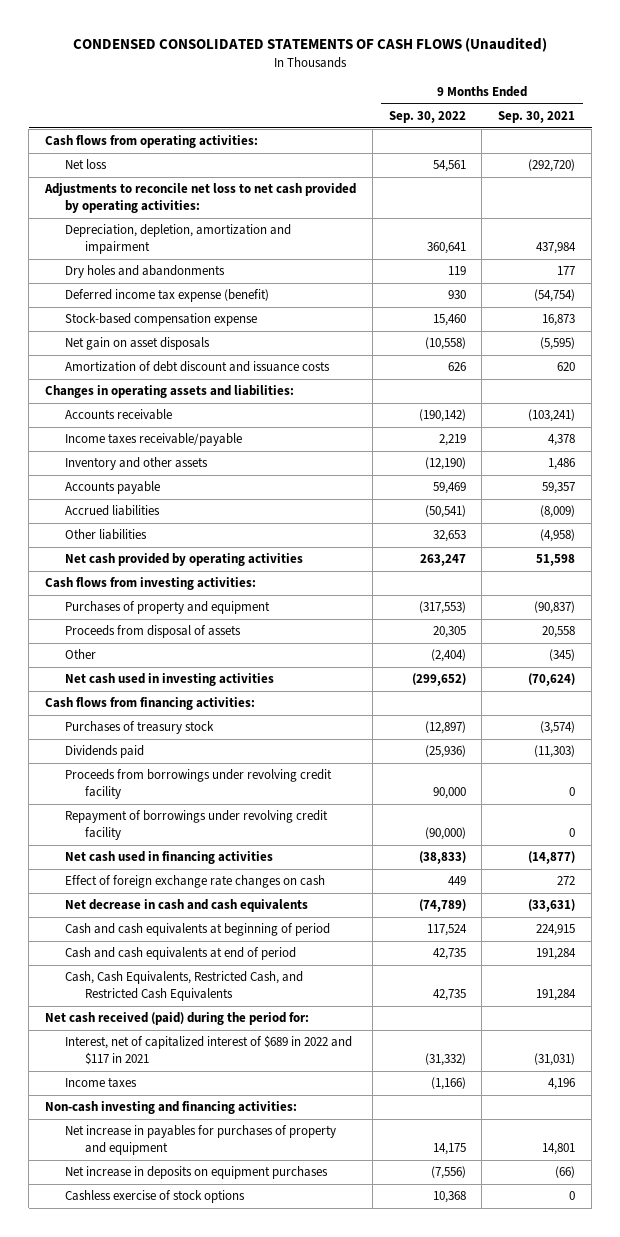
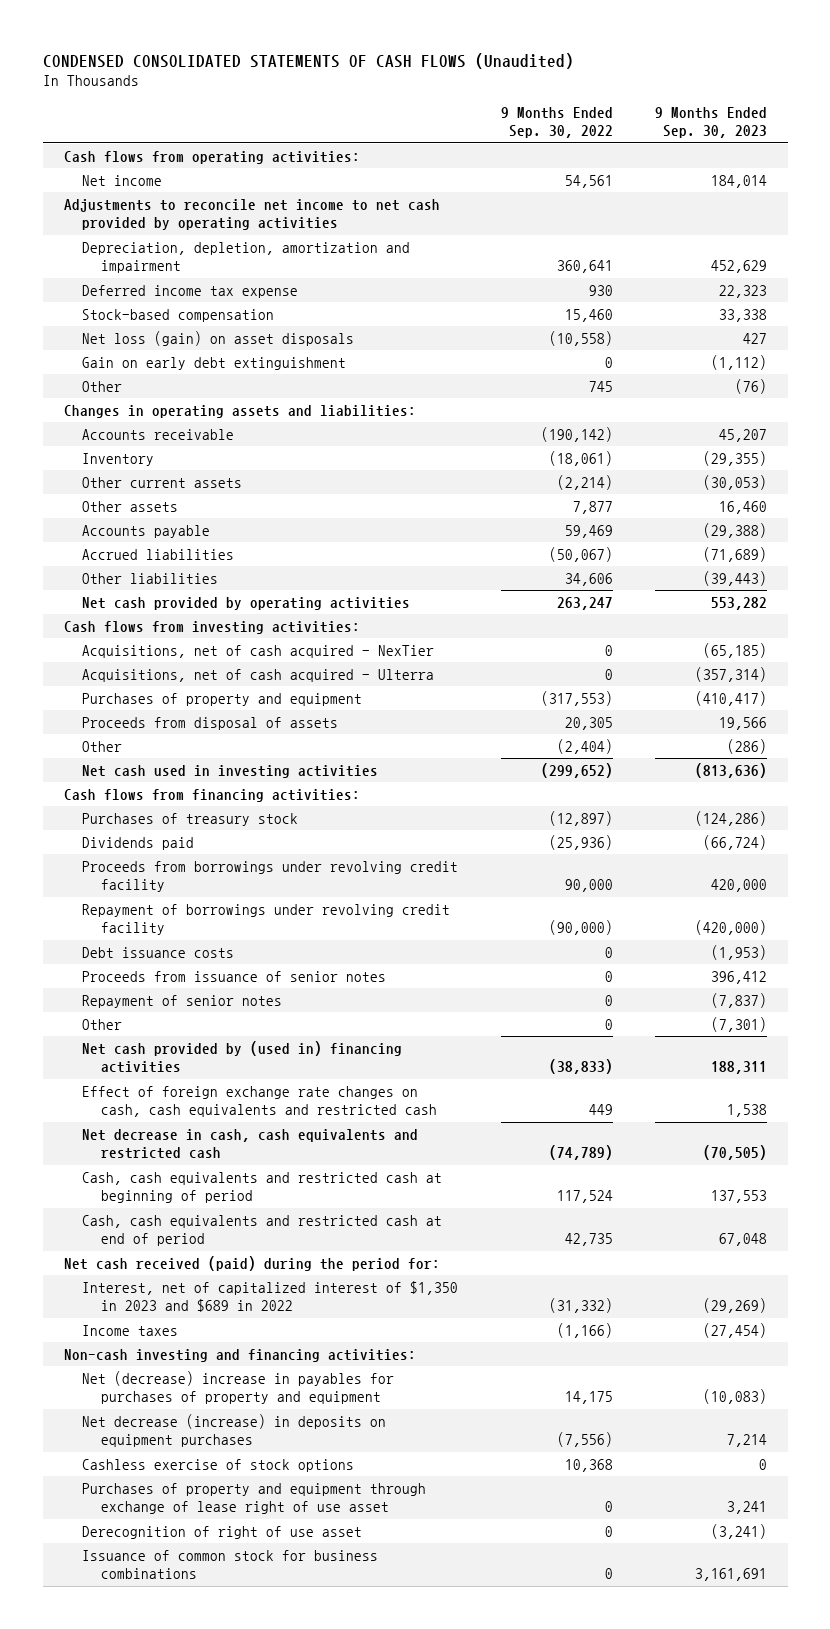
- | 9 Months Ended Sep. 30, 2022 | 9 Months Ended Sep. 30, 2021
+ | 9 Months Ended Sep. 30, 2022 | 9 Months Ended Sep. 30, 2023
- Net loss | 54,561 | (292,720)
- Adjustments to reconcile net loss to net cash provided by operating activities:
+ Net income | 54,561 | 184,014
+ Adjustments to reconcile net income to net cash provided by operating activities
- Dry holes and abandonments | 119 | 177
- Deferred income tax expense (benefit) | 930 | (54,754)
- Stock-based compensation expense | 15,460 | 16,873
- Net gain on asset disposals | (10,558) | (5,595)
- Amortization of debt discount and issuance costs | 626 | 620
+ Deferred income tax expense | 930 | 22,323
+ Stock-based compensation | 15,460 | 33,338
+ Net loss (gain) on asset disposals | (10,558) | 427
+ Gain on early debt extinguishment | 0 | (1,112)
+ Other | 745 | (76)
- Income taxes receivable/payable | 2,219 | 4,378
- Inventory and other assets | (12,190) | 1,486
+ Inventory | (18,061) | (29,355)
+ Other current assets | (2,214) | (30,053)
+ Other assets | 7,877 | 16,460
- Accrued liabilities | (50,541) | (8,009)
- Other liabilities | 32,653 | (4,958)
+ Accrued liabilities | (50,067) | (71,689)
+ Other liabilities | 34,606 | (39,443)
+ Acquisitions, net of cash acquired - NexTier | 0 | (65,185)
+ Acquisitions, net of cash acquired - Ulterra | 0 | (357,314)
- Net cash used in financing activities | (38,833) | (14,877)
- Effect of foreign exchange rate changes on cash | 449 | 272
- Net decrease in cash and cash equivalents | (74,789) | (33,631)
- Cash and cash equivalents at beginning of period | 117,524 | 224,915
- Cash and cash equivalents at end of period | 42,735 | 191,284
- Cash, Cash Equivalents, Restricted Cash, and Restricted Cash Equivalents | 42,735 | 191,284
+ Debt issuance costs | 0 | (1,953)
+ Proceeds from issuance of senior notes | 0 | 396,412
+ Repayment of senior notes | 0 | (7,837)
+ Other | 0 | (7,301)
+ Net cash provided by (used in) financing activities | (38,833) | 188,311
+ Effect of foreign exchange rate changes on cash, cash equivalents and restricted cash | 449 | 1,538
+ Net decrease in cash, cash equivalents and restricted cash | (74,789) | (70,505)
+ Cash, cash equivalents and restricted cash at beginning of period | 117,524 | 137,553
+ Cash, cash equivalents and restricted cash at end of period | 42,735 | 67,048
- Interest, net of capitalized interest of $689 in 2022 and $117 in 2021 | (31,332) | (31,031)
+ Interest, net of capitalized interest of $1,350 in 2023 and $689 in 2022 | (31,332) | (29,269)
- Net increase in payables for purchases of property and equipment | 14,175 | 14,801
- Net increase in deposits on equipment purchases | (7,556) | (66)
+ Net (decrease) increase in payables for purchases of property and equipment | 14,175 | (10,083)
+ Net decrease (increase) in deposits on equipment purchases | (7,556) | 7,214
+ Purchases of property and equipment through exchange of lease right of use asset | 0 | 3,241
+ Derecognition of right of use asset | 0 | (3,241)
+ Issuance of common stock for business combinations | 0 | 3,161,691

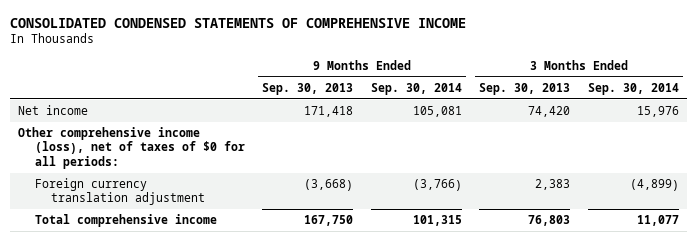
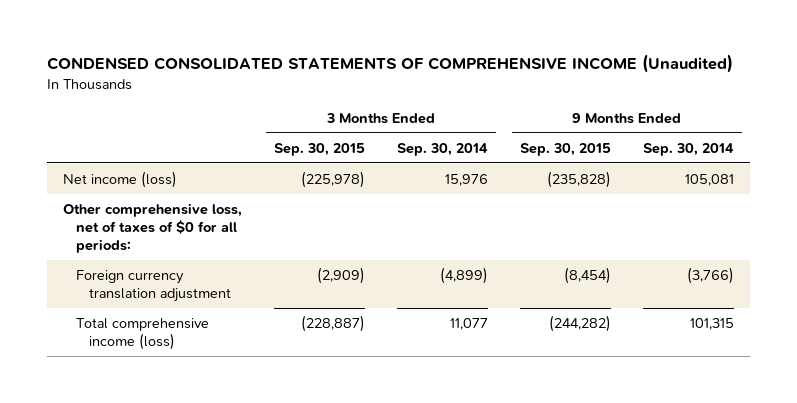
- CONSOLIDATED CONDENSED STATEMENTS OF COMPREHENSIVE INCOME
+ CONDENSED CONSOLIDATED STATEMENTS OF COMPREHENSIVE INCOME (Unaudited)
- | 9 Months Ended Sep. 30, 2013 | 9 Months Ended Sep. 30, 2014 | 3 Months Ended Sep. 30, 2013 | 3 Months Ended Sep. 30, 2014
+ | 3 Months Ended Sep. 30, 2015 | 3 Months Ended Sep. 30, 2014 | 9 Months Ended Sep. 30, 2015 | 9 Months Ended Sep. 30, 2014
- Net income | 171,418 | 105,081 | 74,420 | 15,976
- Other comprehensive income (loss), net of taxes of $0 for all periods:
+ Net income (loss) | (225,978) | 15,976 | (235,828) | 105,081
+ Other comprehensive loss, net of taxes of $0 for all periods:
- Total comprehensive income | 167,750 | 101,315 | 76,803 | 11,077
+ Total comprehensive income (loss) | (228,887) | 11,077 | (244,282) | 101,315

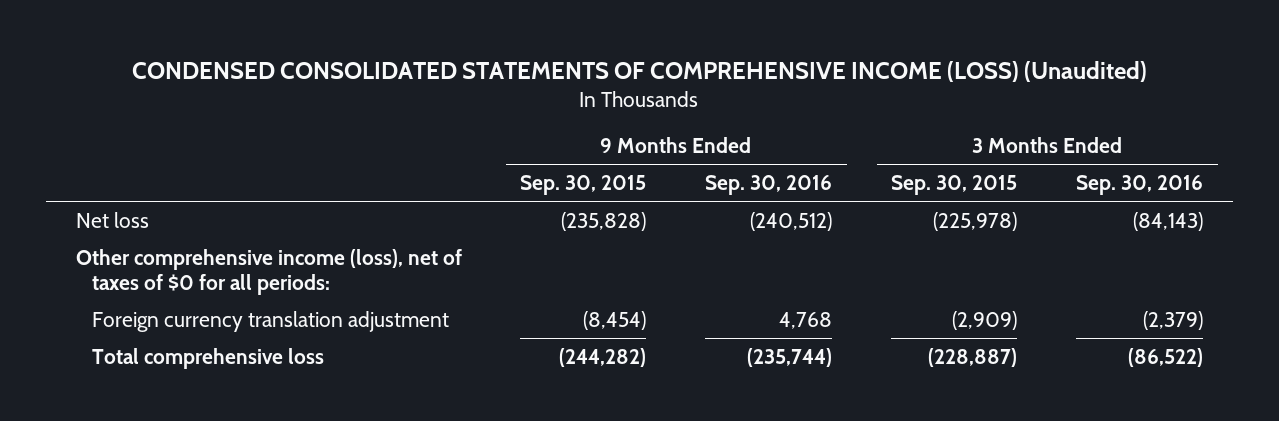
- CONDENSED CONSOLIDATED STATEMENTS OF COMPREHENSIVE INCOME (Unaudited)
+ CONDENSED CONSOLIDATED STATEMENTS OF COMPREHENSIVE INCOME (LOSS) (Unaudited)
- | 3 Months Ended Sep. 30, 2015 | 3 Months Ended Sep. 30, 2014 | 9 Months Ended Sep. 30, 2015 | 9 Months Ended Sep. 30, 2014
+ | 9 Months Ended Sep. 30, 2015 | 9 Months Ended Sep. 30, 2016 | 3 Months Ended Sep. 30, 2015 | 3 Months Ended Sep. 30, 2016
- Net income (loss) | (225,978) | 15,976 | (235,828) | 105,081
- Other comprehensive loss, net of taxes of $0 for all periods:
+ Net loss | (235,828) | (240,512) | (225,978) | (84,143)
+ Other comprehensive income (loss), net of taxes of $0 for all periods:
- Total comprehensive income (loss) | (228,887) | 11,077 | (244,282) | 101,315
+ Total comprehensive loss | (244,282) | (235,744) | (228,887) | (86,522)

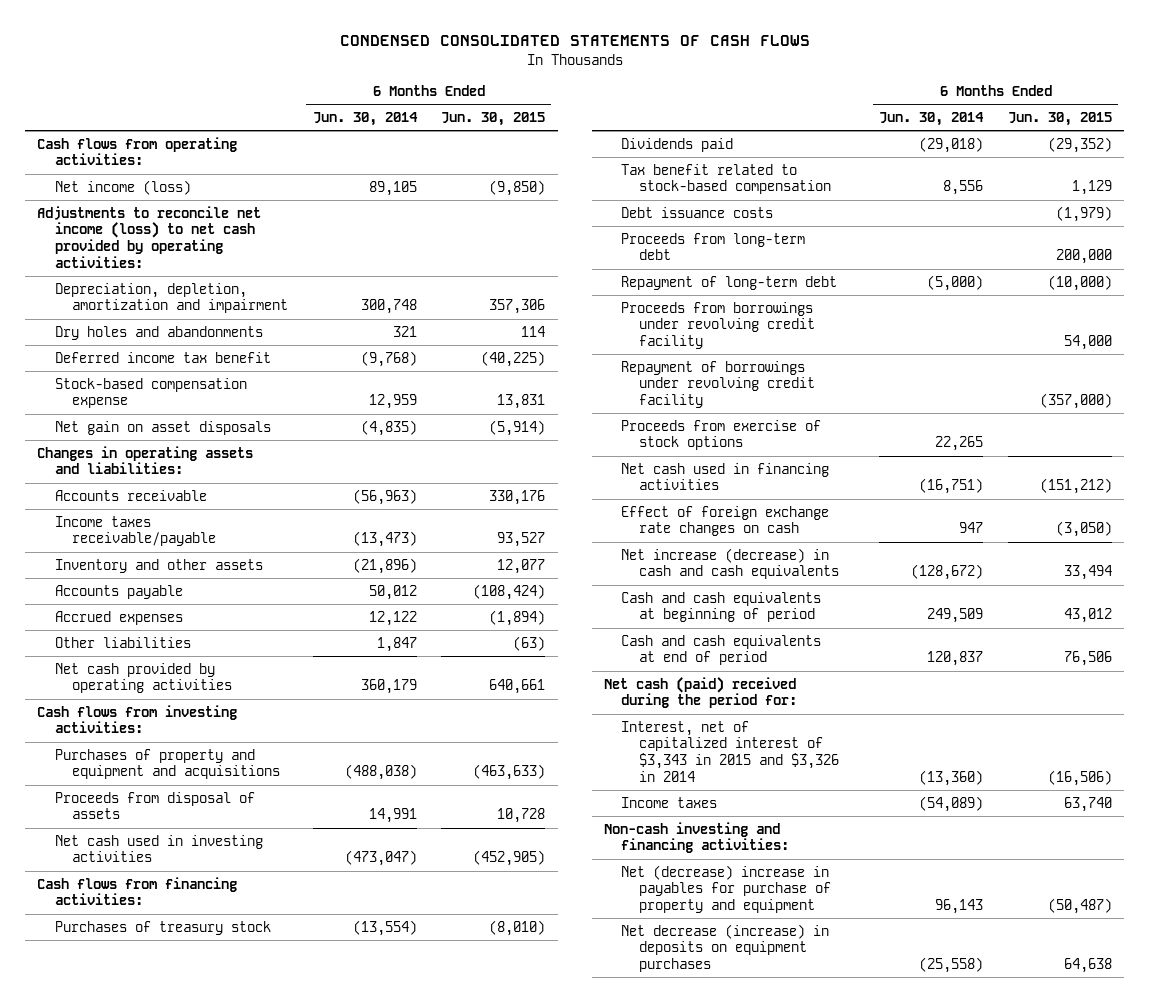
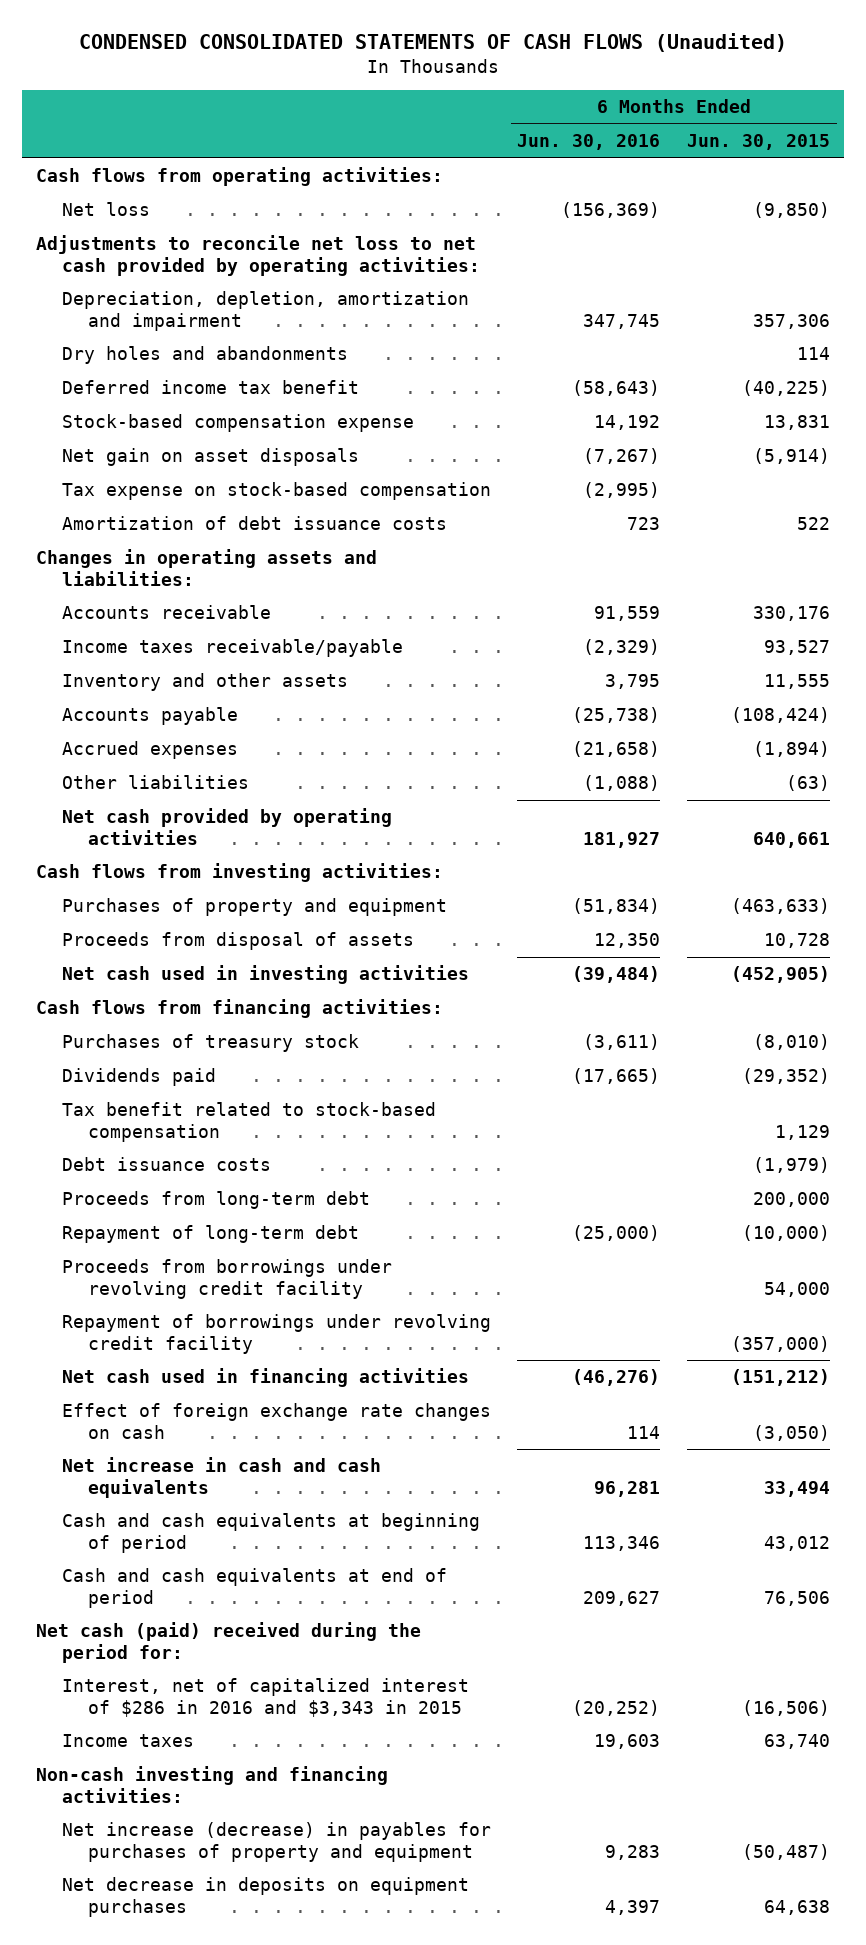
- CONDENSED CONSOLIDATED STATEMENTS OF CASH FLOWS
+ CONDENSED CONSOLIDATED STATEMENTS OF CASH FLOWS (Unaudited)
- | 6 Months Ended Jun. 30, 2014 | 6 Months Ended Jun. 30, 2015
+ | 6 Months Ended Jun. 30, 2016 | 6 Months Ended Jun. 30, 2015
- Net income (loss) | 89,105 | (9,850)
- Adjustments to reconcile net income (loss) to net cash provided by operating activities:
+ Net loss | (156,369) | (9,850)
+ Adjustments to reconcile net loss to net cash provided by operating activities:
+ Tax expense on stock-based compensation | (2,995) |
+ Amortization of debt issuance costs | 723 | 522
- Inventory and other assets | (21,896) | 12,077
+ Inventory and other assets | 3,795 | 11,555
- Purchases of property and equipment and acquisitions | (488,038) | (463,633)
+ Purchases of property and equipment | (51,834) | (463,633)
- Proceeds from exercise of stock options | 22,265 |
- Net increase (decrease) in cash and cash equivalents | (128,672) | 33,494
+ Net increase in cash and cash equivalents | 96,281 | 33,494
- Interest, net of capitalized interest of $3,343 in 2015 and $3,326 in 2014 | (13,360) | (16,506)
+ Interest, net of capitalized interest of $286 in 2016 and $3,343 in 2015 | (20,252) | (16,506)
- Net (decrease) increase in payables for purchase of property and equipment | 96,143 | (50,487)
- Net decrease (increase) in deposits on equipment purchases | (25,558) | 64,638
+ Net increase (decrease) in payables for purchases of property and equipment | 9,283 | (50,487)
+ Net decrease in deposits on equipment purchases | 4,397 | 64,638

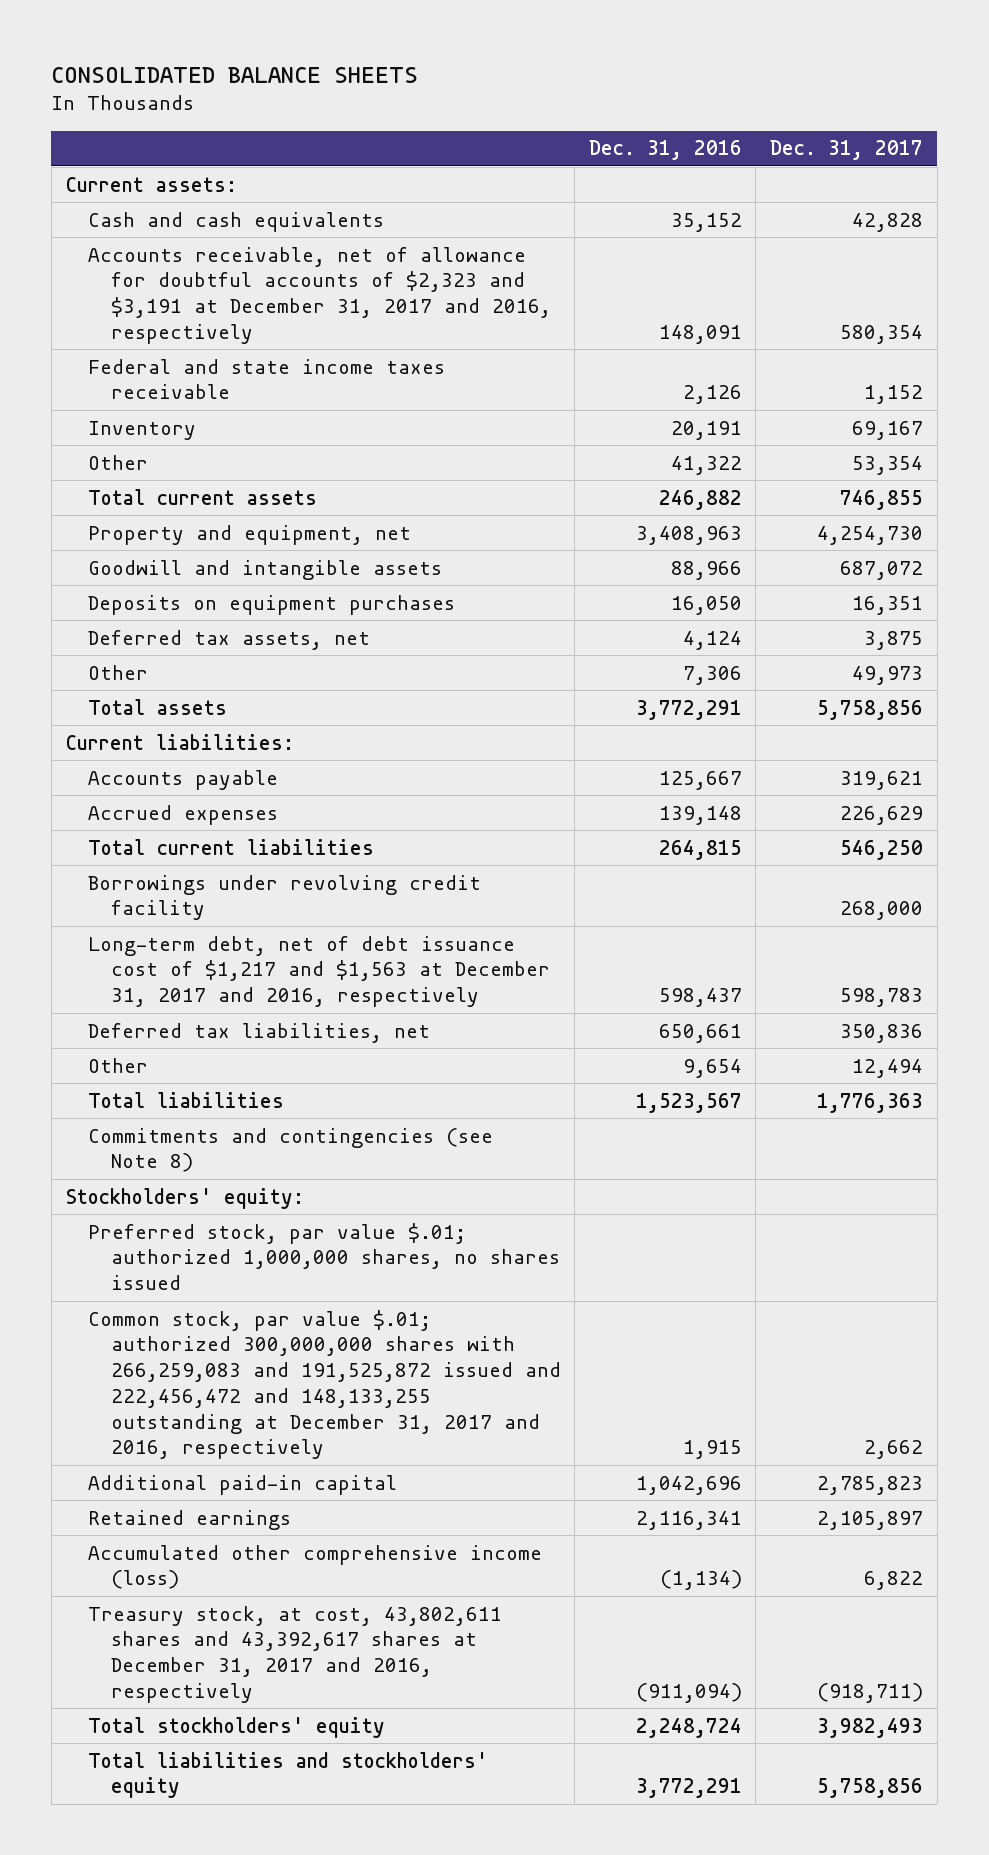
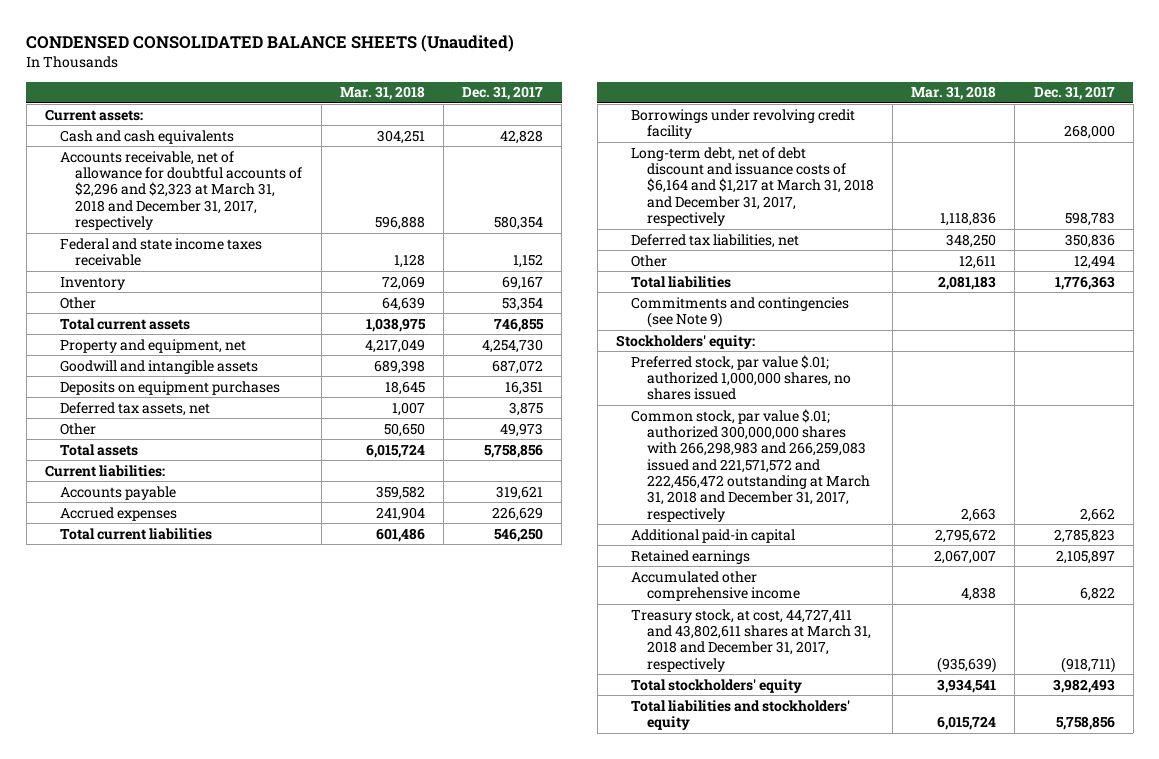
- CONSOLIDATED BALANCE SHEETS
+ CONDENSED CONSOLIDATED BALANCE SHEETS (Unaudited)
- | Dec. 31, 2016 | Dec. 31, 2017
+ | Mar. 31, 2018 | Dec. 31, 2017
- Accounts receivable, net of allowance for doubtful accounts of $2,323 and $3,191 at December 31, 2017 and 2016, respectively | 148,091 | 580,354
+ Accounts receivable, net of allowance for doubtful accounts of $2,296 and $2,323 at March 31, 2018 and December 31, 2017, respectively | 596,888 | 580,354
- Long-term debt, net of debt issuance cost of $1,217 and $1,563 at December 31, 2017 and 2016, respectively | 598,437 | 598,783
+ Long-term debt, net of debt discount and issuance costs of $6,164 and $1,217 at March 31, 2018 and December 31, 2017, respectively | 1,118,836 | 598,783
- Commitments and contingencies (see Note 8)
+ Commitments and contingencies (see Note 9)
- Common stock, par value $.01; authorized 300,000,000 shares with 266,259,083 and 191,525,872 issued and 222,456,472 and 148,133,255 outstanding at December 31, 2017 and 2016, respectively | 1,915 | 2,662
+ Common stock, par value $.01; authorized 300,000,000 shares with 266,298,983 and 266,259,083 issued and 221,571,572 and 222,456,472 outstanding at March 31, 2018 and December 31, 2017, respectively | 2,663 | 2,662
- Accumulated other comprehensive income (loss) | (1,134) | 6,822
- Treasury stock, at cost, 43,802,611 shares and 43,392,617 shares at December 31, 2017 and 2016, respectively | (911,094) | (918,711)
+ Accumulated other comprehensive income | 4,838 | 6,822
+ Treasury stock, at cost, 44,727,411 and 43,802,611 shares at March 31, 2018 and December 31, 2017, respectively | (935,639) | (918,711)

